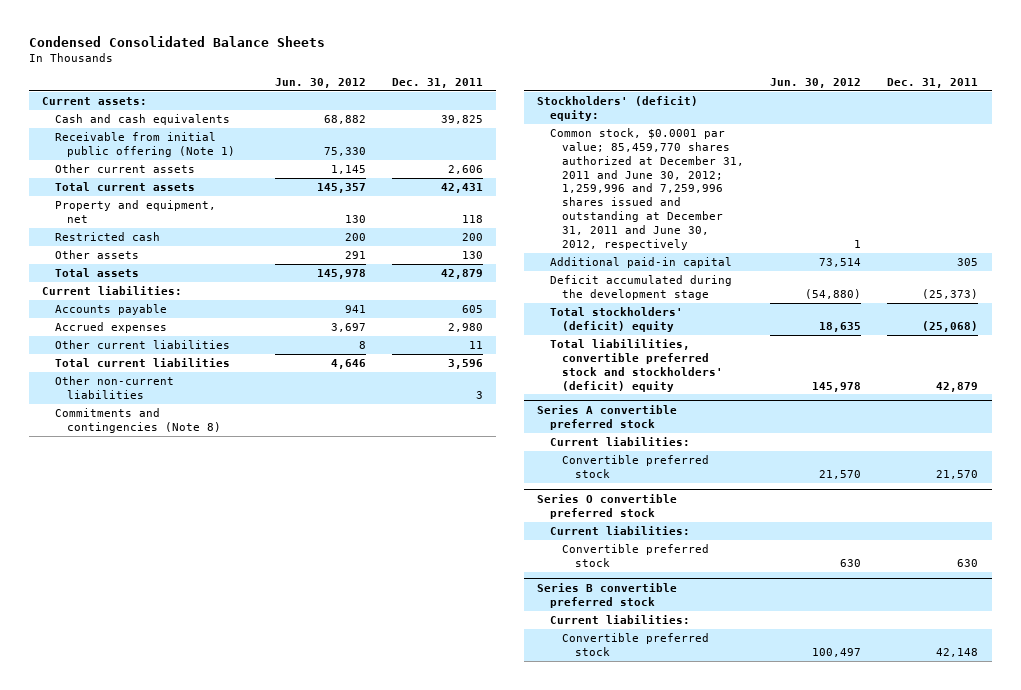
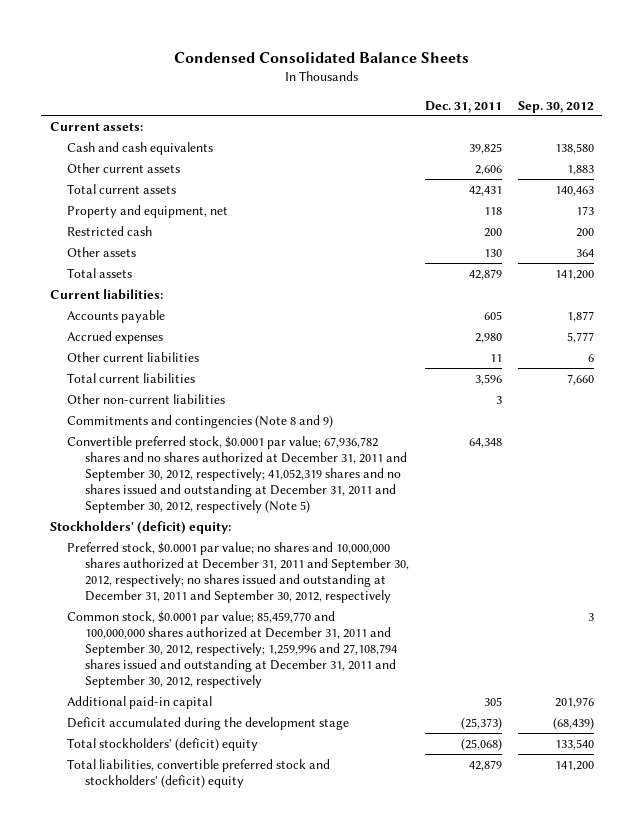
- | Jun. 30, 2012 | Dec. 31, 2011
+ | Dec. 31, 2011 | Sep. 30, 2012
- Receivable from initial public offering (Note 1) | 75,330 |
- Commitments and contingencies (Note 8)
+ Commitments and contingencies (Note 8 and 9)
+ Convertible preferred stock, $0.0001 par value; 67,936,782 shares and no shares authorized at December 31, 2011 and September 30, 2012, respectively; 41,052,319 shares and no shares issued and outstanding at December 31, 2011 and September 30, 2012, respectively (Note 5) | 64,348 |
- Common stock, $0.0001 par value; 85,459,770 shares authorized at December 31, 2011 and June 30, 2012; 1,259,996 and 7,259,996 shares issued and outstanding at December 31, 2011 and June 30, 2012, respectively | 1 |
+ Preferred stock, $0.0001 par value; no shares and 10,000,000 shares authorized at December 31, 2011 and September 30, 2012, respectively; no shares issued and outstanding at December 31, 2011 and September 30, 2012, respectively
+ Common stock, $0.0001 par value; 85,459,770 and 100,000,000 shares authorized at December 31, 2011 and September 30, 2012, respectively; 1,259,996 and 27,108,794 shares issued and outstanding at December 31, 2011 and September 30, 2012, respectively | | 3
- Total liabililities, convertible preferred stock and stockholders' (deficit) equity | 145,978 | 42,879
- Series A convertible preferred stock
- Current liabilities:
- Convertible preferred stock | 21,570 | 21,570
- Series O convertible preferred stock
- Current liabilities:
- Convertible preferred stock | 630 | 630
- Series B convertible preferred stock
- Current liabilities:
- Convertible preferred stock | 100,497 | 42,148
+ Total liabilities, convertible preferred stock and stockholders' (deficit) equity | 42,879 | 141,200

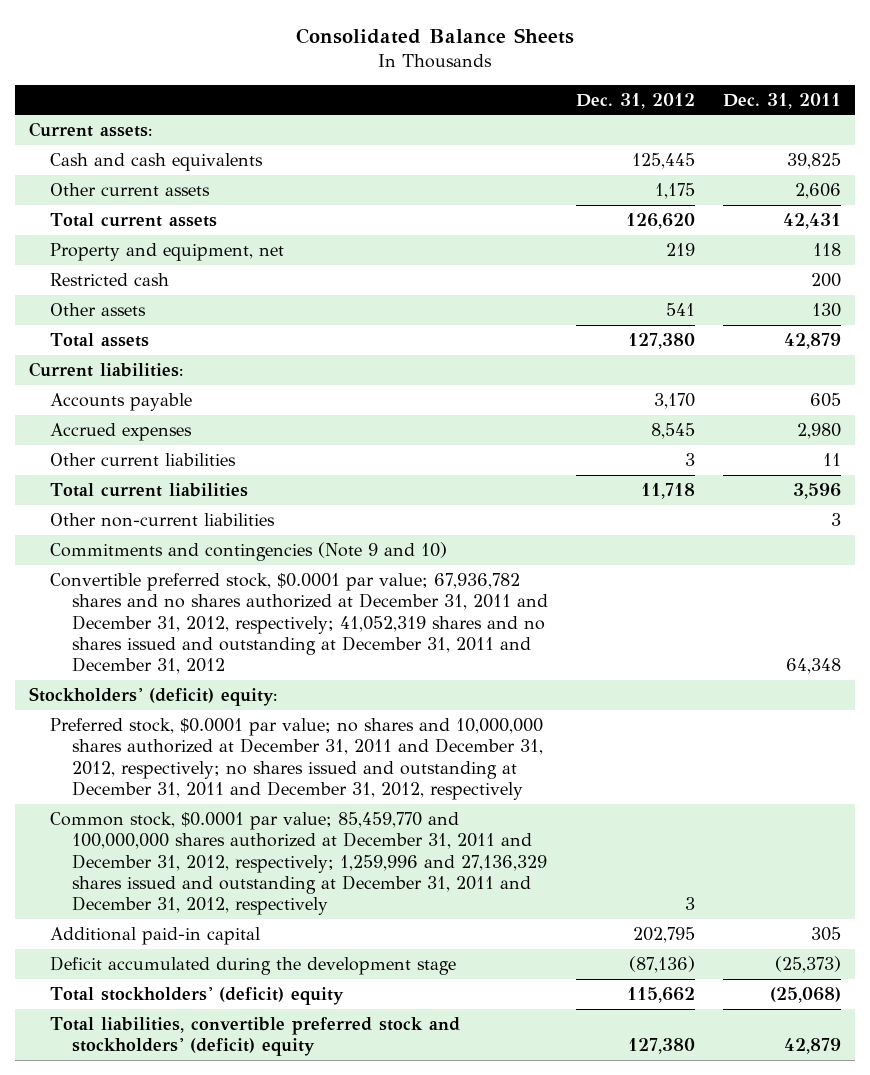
- Condensed Consolidated Balance Sheets
+ Consolidated Balance Sheets
- | Dec. 31, 2011 | Sep. 30, 2012
+ | Dec. 31, 2012 | Dec. 31, 2011
- Commitments and contingencies (Note 8 and 9)
- Convertible preferred stock, $0.0001 par value; 67,936,782 shares and no shares authorized at December 31, 2011 and September 30, 2012, respectively; 41,052,319 shares and no shares issued and outstanding at December 31, 2011 and September 30, 2012, respectively (Note 5) | 64,348 |
+ Commitments and contingencies (Note 9 and 10)
+ Convertible preferred stock, $0.0001 par value; 67,936,782 shares and no shares authorized at December 31, 2011 and December 31, 2012, respectively; 41,052,319 shares and no shares issued and outstanding at December 31, 2011 and December 31, 2012 | | 64,348
- Preferred stock, $0.0001 par value; no shares and 10,000,000 shares authorized at December 31, 2011 and September 30, 2012, respectively; no shares issued and outstanding at December 31, 2011 and September 30, 2012, respectively
- Common stock, $0.0001 par value; 85,459,770 and 100,000,000 shares authorized at December 31, 2011 and September 30, 2012, respectively; 1,259,996 and 27,108,794 shares issued and outstanding at December 31, 2011 and September 30, 2012, respectively | | 3
+ Preferred stock, $0.0001 par value; no shares and 10,000,000 shares authorized at December 31, 2011 and December 31, 2012, respectively; no shares issued and outstanding at December 31, 2011 and December 31, 2012, respectively
+ Common stock, $0.0001 par value; 85,459,770 and 100,000,000 shares authorized at December 31, 2011 and December 31, 2012, respectively; 1,259,996 and 27,136,329 shares issued and outstanding at December 31, 2011 and December 31, 2012, respectively | 3 |

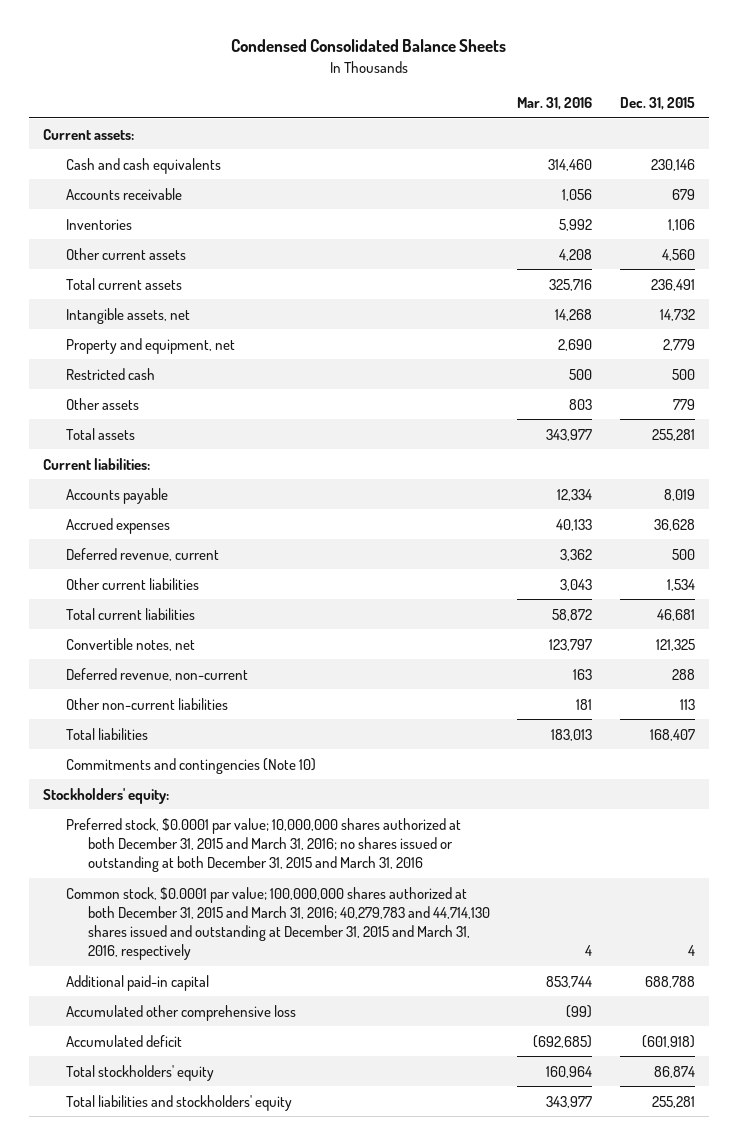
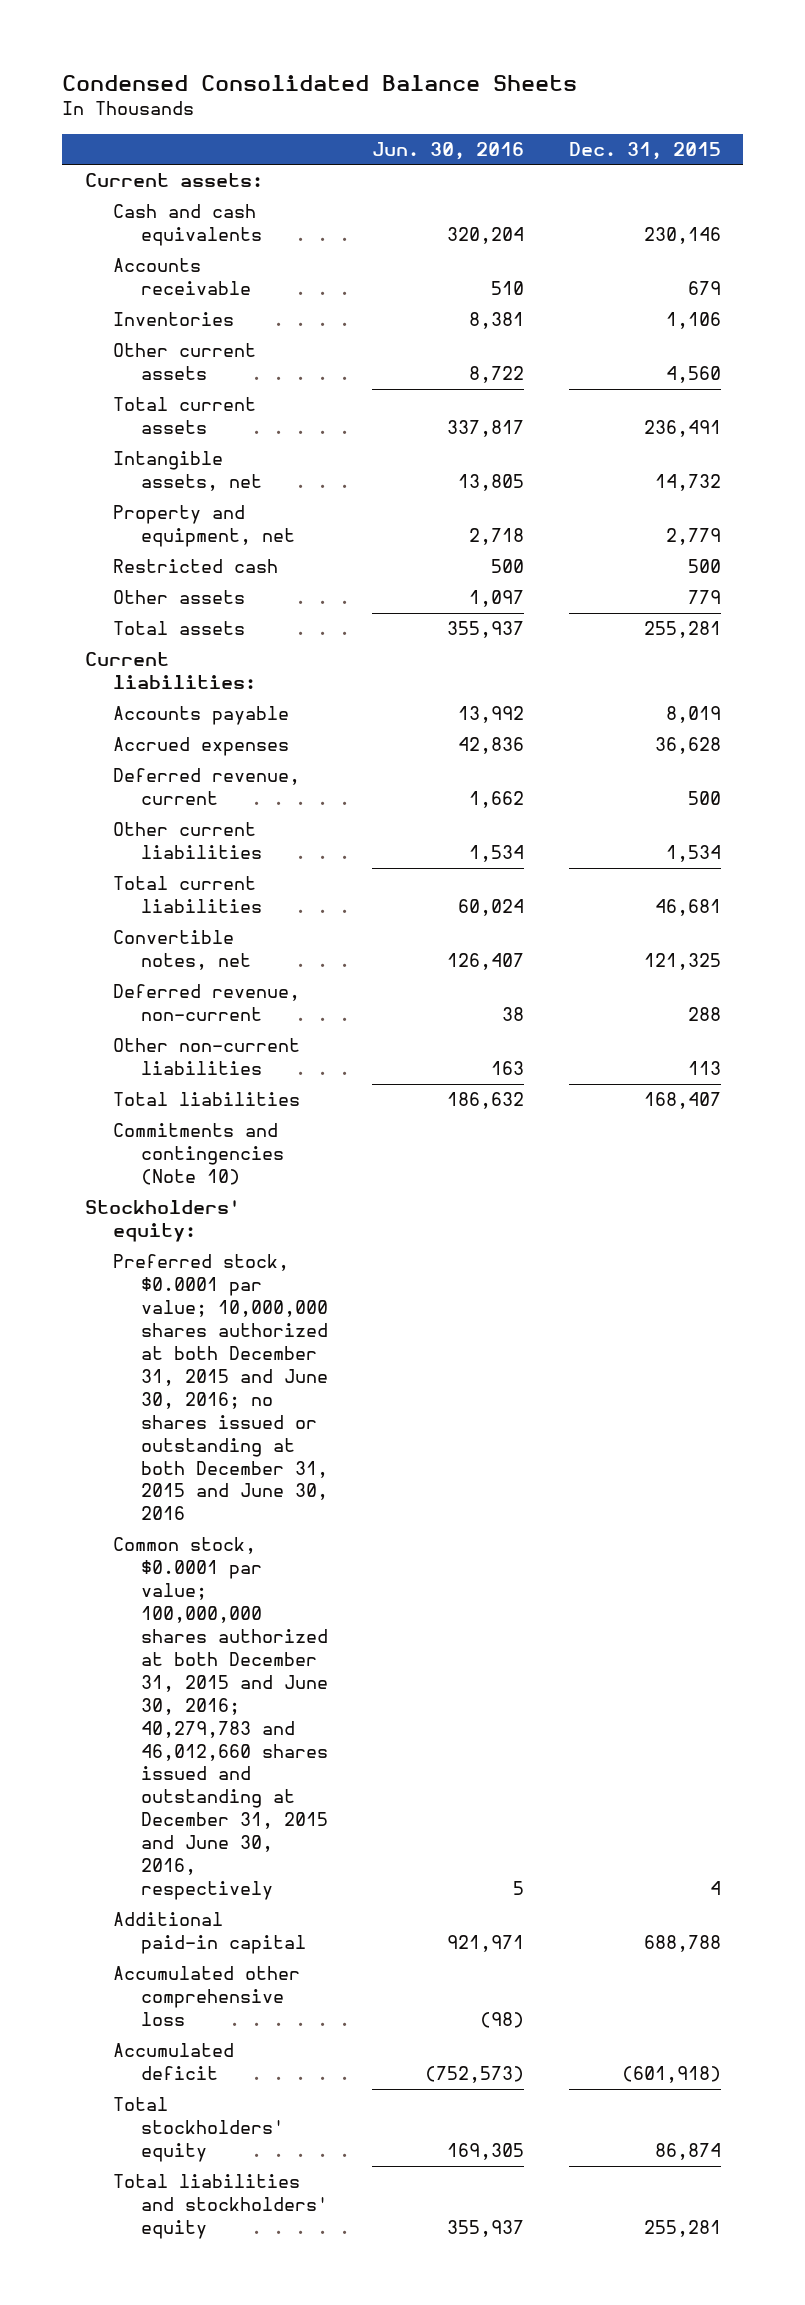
- | Mar. 31, 2016 | Dec. 31, 2015
+ | Jun. 30, 2016 | Dec. 31, 2015
- Preferred stock, $0.0001 par value; 10,000,000 shares authorized at both December 31, 2015 and March 31, 2016; no shares issued or outstanding at both December 31, 2015 and March 31, 2016
- Common stock, $0.0001 par value; 100,000,000 shares authorized at both December 31, 2015 and March 31, 2016; 40,279,783 and 44,714,130 shares issued and outstanding at December 31, 2015 and March 31, 2016, respectively | 4 | 4
+ Preferred stock, $0.0001 par value; 10,000,000 shares authorized at both December 31, 2015 and June 30, 2016; no shares issued or outstanding at both December 31, 2015 and June 30, 2016
+ Common stock, $0.0001 par value; 100,000,000 shares authorized at both December 31, 2015 and June 30, 2016; 40,279,783 and 46,012,660 shares issued and outstanding at December 31, 2015 and June 30, 2016, respectively | 5 | 4

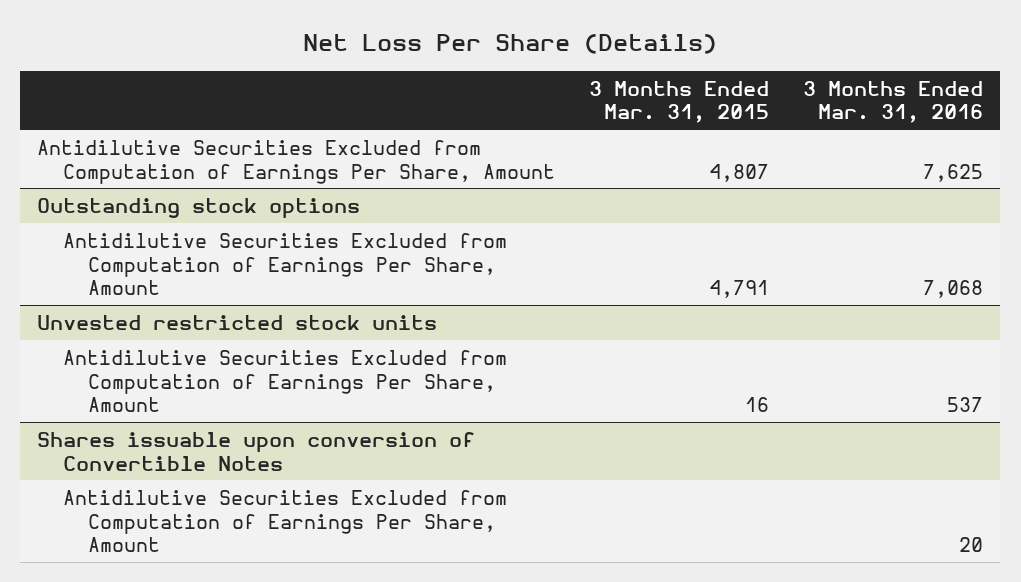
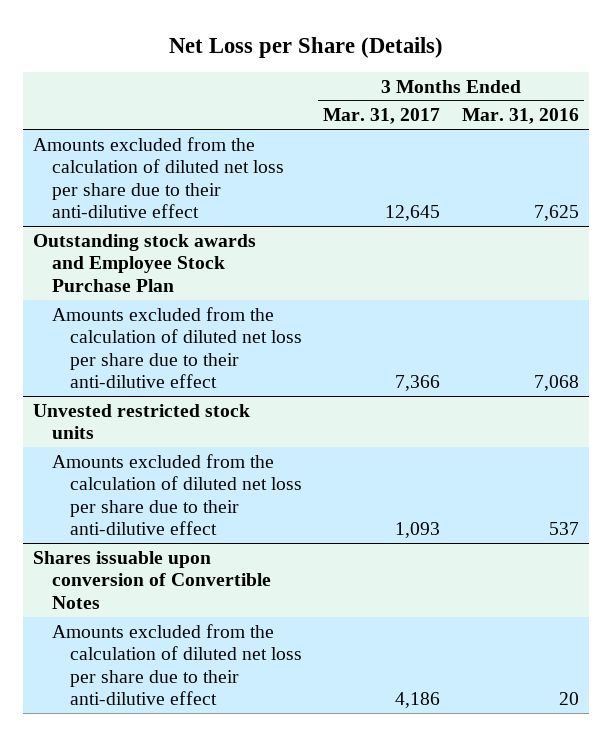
- Net Loss Per Share (Details)
+ Net Loss per Share (Details)
- | 3 Months Ended Mar. 31, 2015 | 3 Months Ended Mar. 31, 2016
+ | 3 Months Ended Mar. 31, 2017 | 3 Months Ended Mar. 31, 2016
- Antidilutive Securities Excluded from Computation of Earnings Per Share, Amount | 4,807 | 7,625
- Outstanding stock options
- Antidilutive Securities Excluded from Computation of Earnings Per Share, Amount | 4,791 | 7,068
+ Amounts excluded from the calculation of diluted net loss per share due to their anti-dilutive effect | 12,645 | 7,625
+ Outstanding stock awards and Employee Stock Purchase Plan
+ Amounts excluded from the calculation of diluted net loss per share due to their anti-dilutive effect | 7,366 | 7,068
@ Unvested restricted stock units
- Antidilutive Securities Excluded from Computation of Earnings Per Share, Amount | 16 | 537
+ Amounts excluded from the calculation of diluted net loss per share due to their anti-dilutive effect | 1,093 | 537
@ Shares issuable upon conversion of Convertible Notes
- Antidilutive Securities Excluded from Computation of Earnings Per Share, Amount | | 20
+ Amounts excluded from the calculation of diluted net loss per share due to their anti-dilutive effect | 4,186 | 20

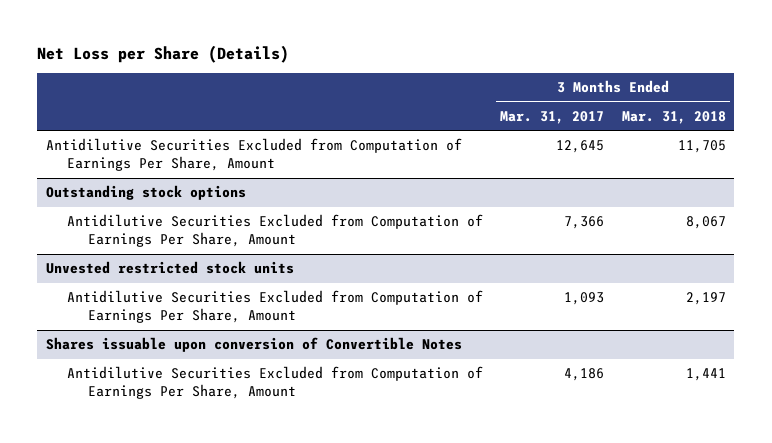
- | 3 Months Ended Mar. 31, 2017 | 3 Months Ended Mar. 31, 2016
+ | 3 Months Ended Mar. 31, 2017 | 3 Months Ended Mar. 31, 2018
- Amounts excluded from the calculation of diluted net loss per share due to their anti-dilutive effect | 12,645 | 7,625
- Outstanding stock awards and Employee Stock Purchase Plan
- Amounts excluded from the calculation of diluted net loss per share due to their anti-dilutive effect | 7,366 | 7,068
+ Antidilutive Securities Excluded from Computation of Earnings Per Share, Amount | 12,645 | 11,705
+ Outstanding stock options
+ Antidilutive Securities Excluded from Computation of Earnings Per Share, Amount | 7,366 | 8,067
@ Unvested restricted stock units
- Amounts excluded from the calculation of diluted net loss per share due to their anti-dilutive effect | 1,093 | 537
+ Antidilutive Securities Excluded from Computation of Earnings Per Share, Amount | 1,093 | 2,197
@ Shares issuable upon conversion of Convertible Notes
- Amounts excluded from the calculation of diluted net loss per share due to their anti-dilutive effect | 4,186 | 20
+ Antidilutive Securities Excluded from Computation of Earnings Per Share, Amount | 4,186 | 1,441

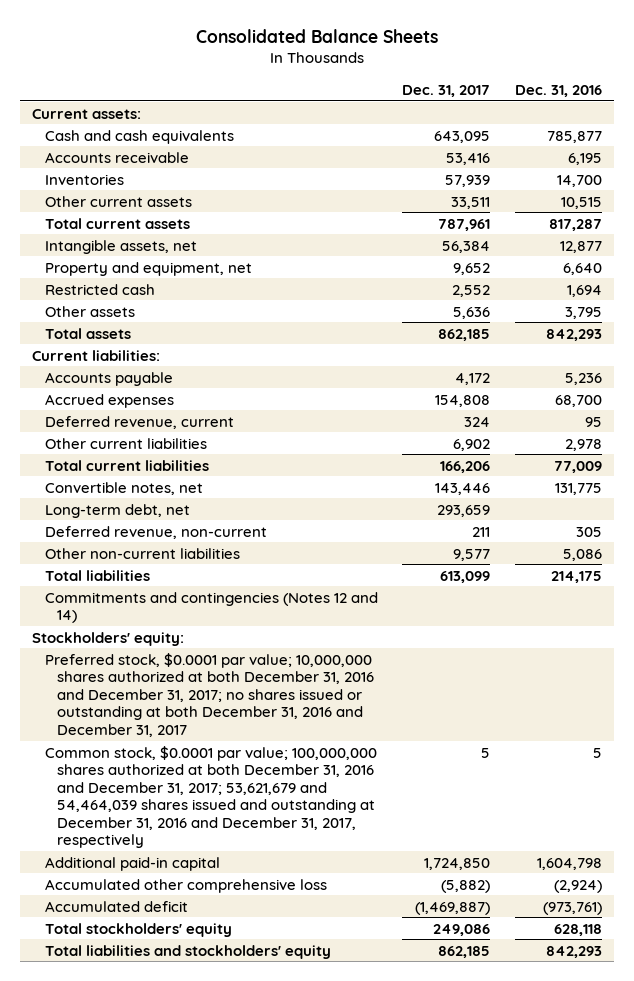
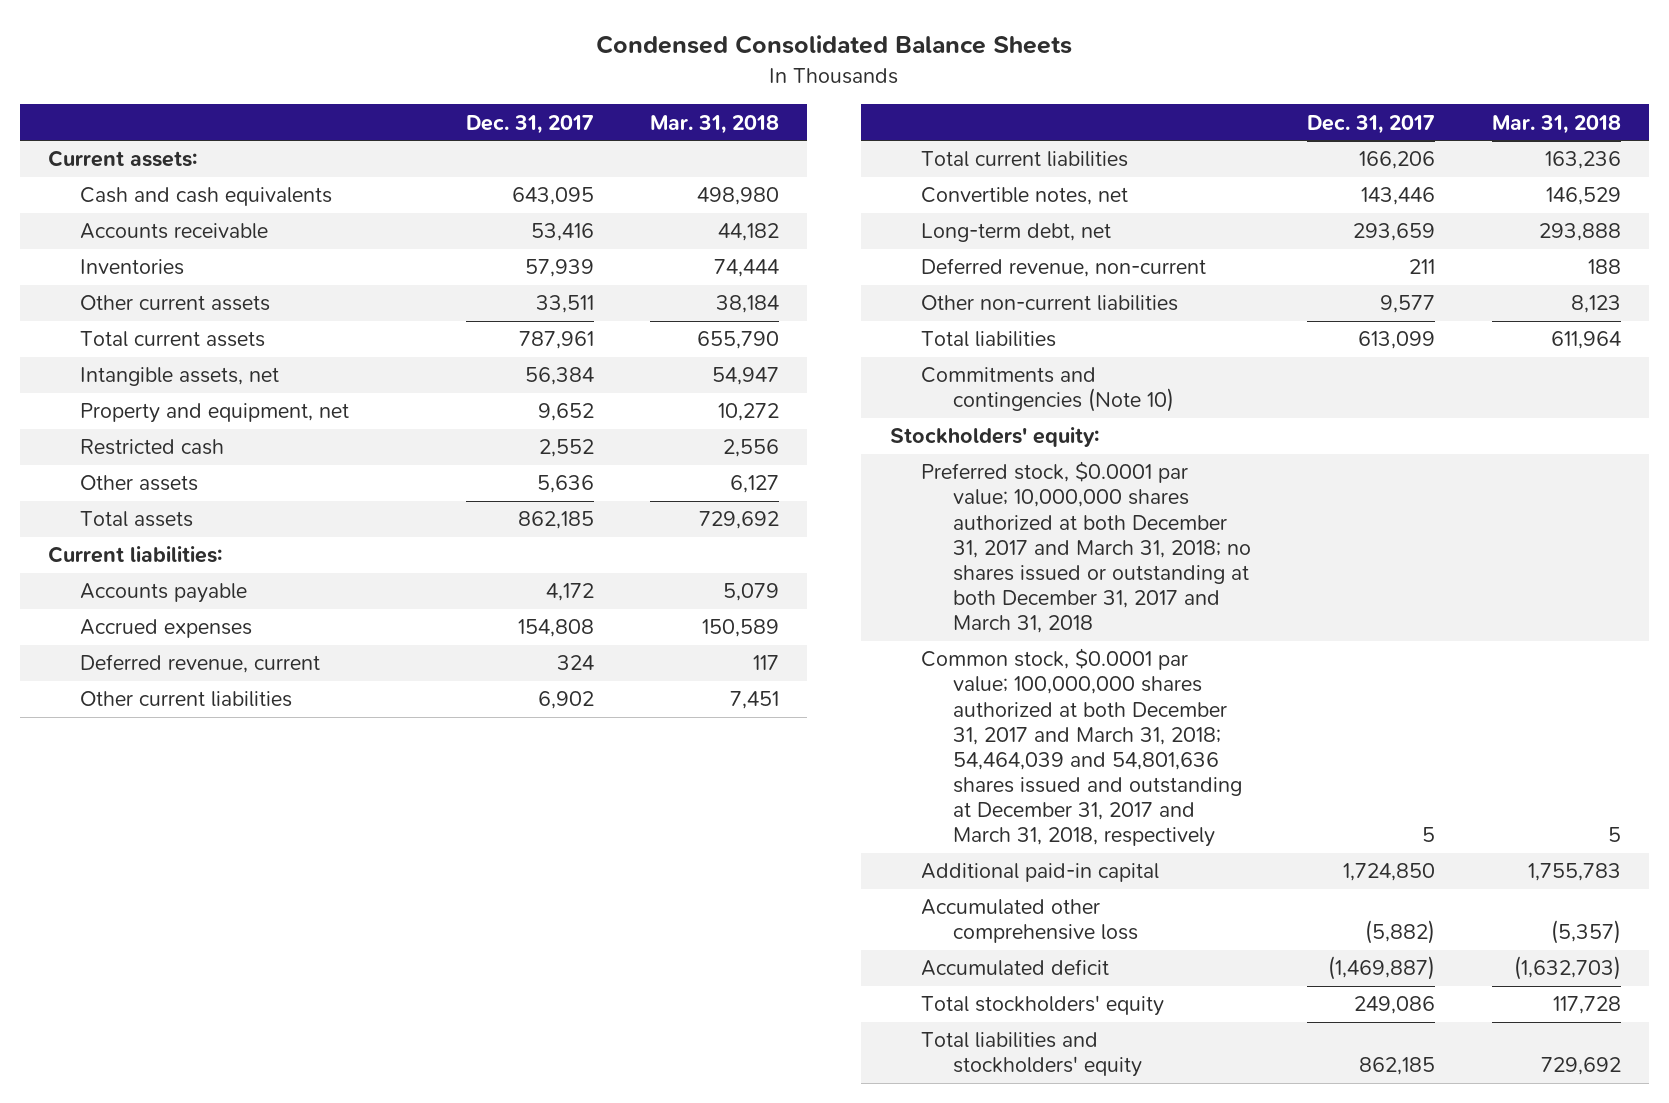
- Consolidated Balance Sheets
+ Condensed Consolidated Balance Sheets
- | Dec. 31, 2017 | Dec. 31, 2016
+ | Dec. 31, 2017 | Mar. 31, 2018
- Commitments and contingencies (Notes 12 and 14)
+ Commitments and contingencies (Note 10)
- Preferred stock, $0.0001 par value; 10,000,000 shares authorized at both December 31, 2016 and December 31, 2017; no shares issued or outstanding at both December 31, 2016 and December 31, 2017
- Common stock, $0.0001 par value; 100,000,000 shares authorized at both December 31, 2016 and December 31, 2017; 53,621,679 and 54,464,039 shares issued and outstanding at December 31, 2016 and December 31, 2017, respectively | 5 | 5
+ Preferred stock, $0.0001 par value; 10,000,000 shares authorized at both December 31, 2017 and March 31, 2018; no shares issued or outstanding at both December 31, 2017 and March 31, 2018
+ Common stock, $0.0001 par value; 100,000,000 shares authorized at both December 31, 2017 and March 31, 2018; 54,464,039 and 54,801,636 shares issued and outstanding at December 31, 2017 and March 31, 2018, respectively | 5 | 5

